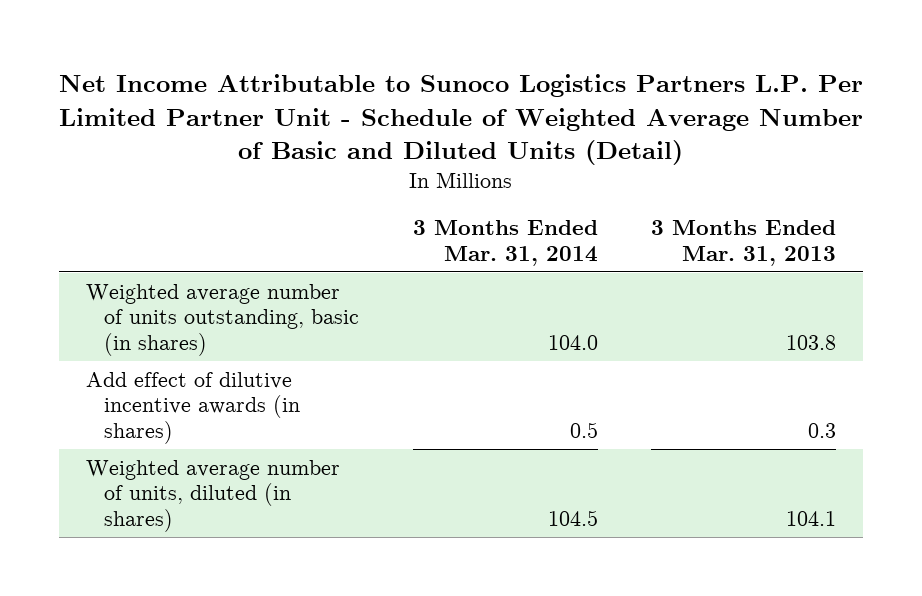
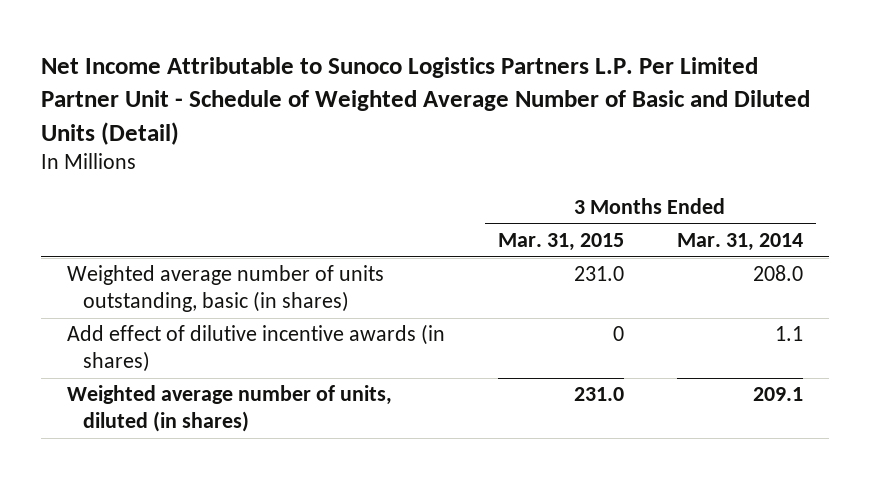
- | 3 Months Ended Mar. 31, 2014 | 3 Months Ended Mar. 31, 2013
+ | 3 Months Ended Mar. 31, 2015 | 3 Months Ended Mar. 31, 2014
- Weighted average number of units outstanding, basic (in shares) | 104.0 | 103.8
- Add effect of dilutive incentive awards (in shares) | 0.5 | 0.3
- Weighted average number of units, diluted (in shares) | 104.5 | 104.1
+ Weighted average number of units outstanding, basic (in shares) | 231.0 | 208.0
+ Add effect of dilutive incentive awards (in shares) | 0 | 1.1
+ Weighted average number of units, diluted (in shares) | 231.0 | 209.1

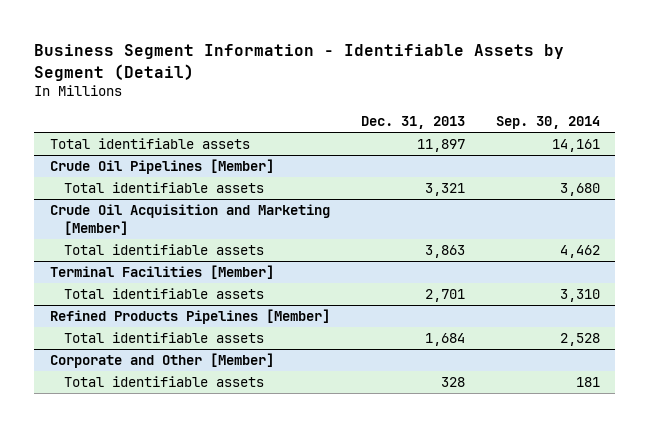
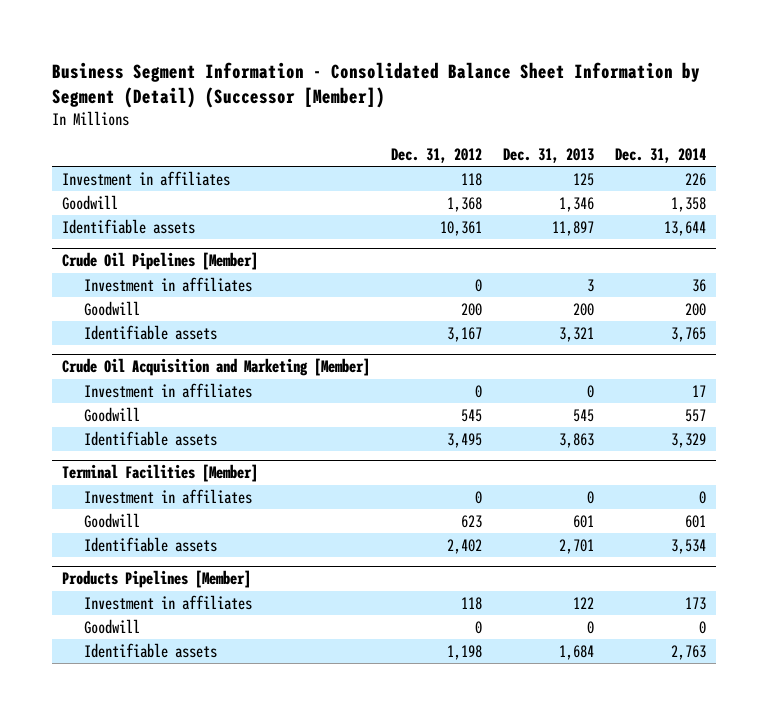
- Business Segment Information - Identifiable Assets by Segment (Detail)
+ Business Segment Information - Consolidated Balance Sheet Information by Segment (Detail) (Successor [Member])
- | Dec. 31, 2013 | Sep. 30, 2014
+ | Dec. 31, 2012 | Dec. 31, 2013 | Dec. 31, 2014
- Total identifiable assets | 11,897 | 14,161
+ Investment in affiliates | 118 | 125 | 226
+ Goodwill | 1,368 | 1,346 | 1,358
+ Identifiable assets | 10,361 | 11,897 | 13,644
@ Crude Oil Pipelines [Member]
- Total identifiable assets | 3,321 | 3,680
+ Investment in affiliates | 0 | 3 | 36
+ Goodwill | 200 | 200 | 200
+ Identifiable assets | 3,167 | 3,321 | 3,765
@ Crude Oil Acquisition and Marketing [Member]
- Total identifiable assets | 3,863 | 4,462
+ Investment in affiliates | 0 | 0 | 17
+ Goodwill | 545 | 545 | 557
+ Identifiable assets | 3,495 | 3,863 | 3,329
@ Terminal Facilities [Member]
- Total identifiable assets | 2,701 | 3,310
- Refined Products Pipelines [Member]
- Total identifiable assets | 1,684 | 2,528
- Corporate and Other [Member]
- Total identifiable assets | 328 | 181
@ Terminal Facilities [Member]
+ Investment in affiliates | 0 | 0 | 0
+ Goodwill | 623 | 601 | 601
+ Identifiable assets | 2,402 | 2,701 | 3,534
+ Products Pipelines [Member]
+ Investment in affiliates | 118 | 122 | 173
+ Goodwill | 0 | 0 | 0
+ Identifiable assets | 1,198 | 1,684 | 2,763

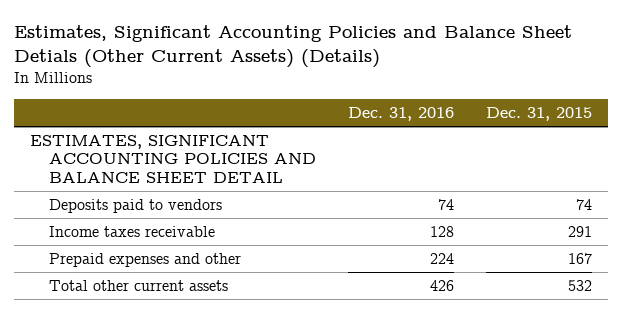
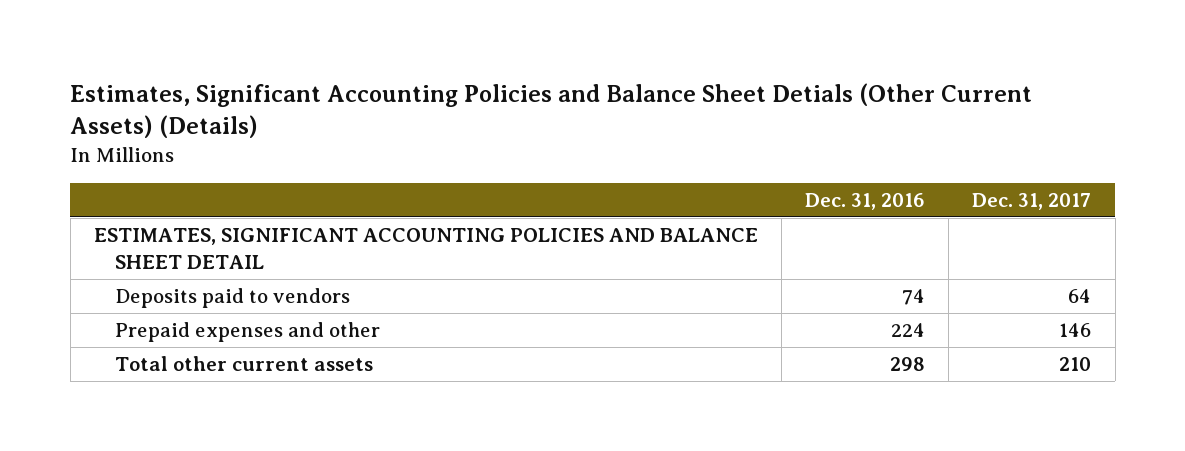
- | Dec. 31, 2016 | Dec. 31, 2015
+ | Dec. 31, 2016 | Dec. 31, 2017
- Income taxes receivable | 128 | 291
- Total other current assets | 426 | 532
+ Total other current assets | 298 | 210

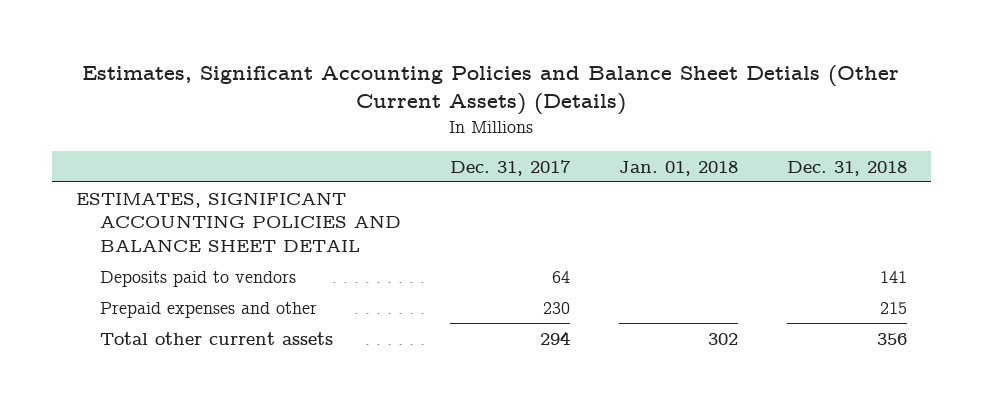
- | Dec. 31, 2016 | Dec. 31, 2017
+ | Dec. 31, 2017 | Jan. 01, 2018 | Dec. 31, 2018
- Prepaid expenses and other | 224 | 146
- Total other current assets | 298 | 210
+ Prepaid expenses and other | 230 | | 215
+ Total other current assets | 294 | 302 | 356

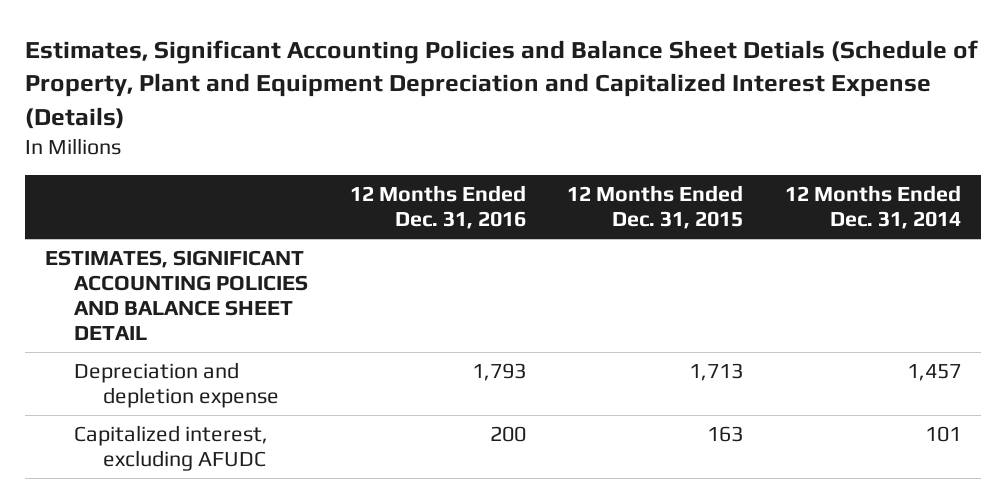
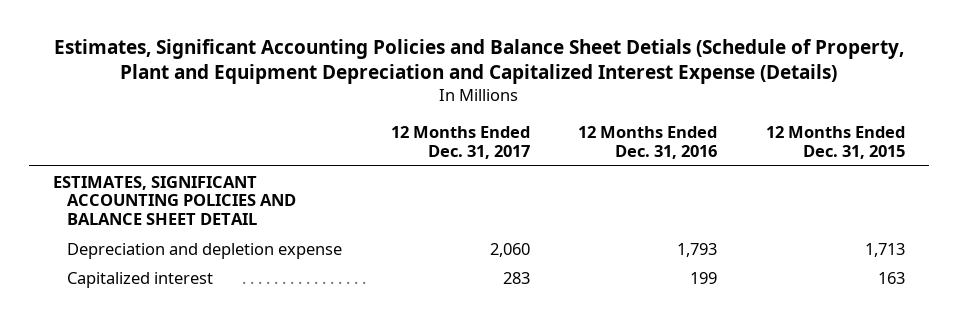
- | 12 Months Ended Dec. 31, 2016 | 12 Months Ended Dec. 31, 2015 | 12 Months Ended Dec. 31, 2014
+ | 12 Months Ended Dec. 31, 2017 | 12 Months Ended Dec. 31, 2016 | 12 Months Ended Dec. 31, 2015
- Capitalized interest, excluding AFUDC | 200 | 163 | 101
+ Capitalized interest | 283 | 199 | 163

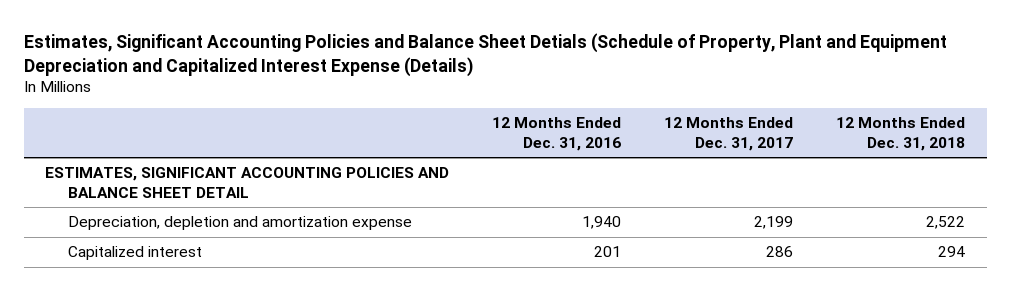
- | 12 Months Ended Dec. 31, 2017 | 12 Months Ended Dec. 31, 2016 | 12 Months Ended Dec. 31, 2015
+ | 12 Months Ended Dec. 31, 2016 | 12 Months Ended Dec. 31, 2017 | 12 Months Ended Dec. 31, 2018
- Depreciation and depletion expense | 2,060 | 1,793 | 1,713
- Capitalized interest | 283 | 199 | 163
+ Depreciation, depletion and amortization expense | 1,940 | 2,199 | 2,522
+ Capitalized interest | 201 | 286 | 294

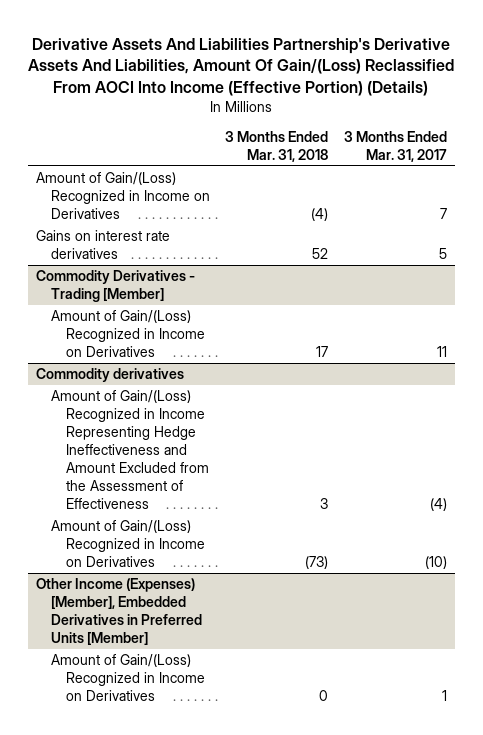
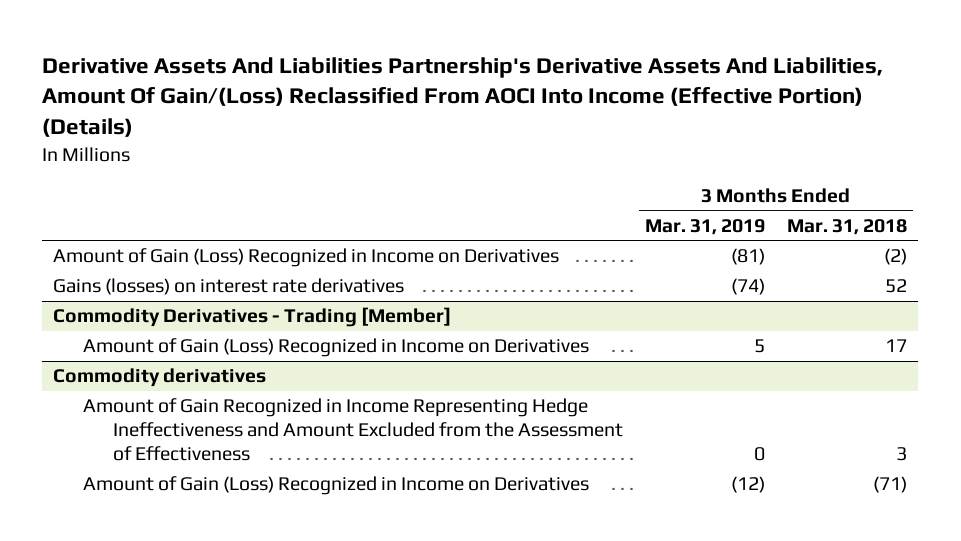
- | 3 Months Ended Mar. 31, 2018 | 3 Months Ended Mar. 31, 2017
+ | 3 Months Ended Mar. 31, 2019 | 3 Months Ended Mar. 31, 2018
- Amount of Gain/(Loss) Recognized in Income on Derivatives | (4) | 7
- Gains on interest rate derivatives | 52 | 5
+ Amount of Gain (Loss) Recognized in Income on Derivatives | (81) | (2)
+ Gains (losses) on interest rate derivatives | (74) | 52
@ Commodity Derivatives - Trading [Member]
- Amount of Gain/(Loss) Recognized in Income on Derivatives | 17 | 11
+ Amount of Gain (Loss) Recognized in Income on Derivatives | 5 | 17
@ Commodity derivatives
- Amount of Gain/(Loss) Recognized in Income Representing Hedge Ineffectiveness and Amount Excluded from the Assessment of Effectiveness | 3 | (4)
- Amount of Gain/(Loss) Recognized in Income on Derivatives | (73) | (10)
- Other Income (Expenses) [Member], Embedded Derivatives in Preferred Units [Member]
- Amount of Gain/(Loss) Recognized in Income on Derivatives | 0 | 1
@ Commodity derivatives
+ Amount of Gain Recognized in Income Representing Hedge Ineffectiveness and Amount Excluded from the Assessment of Effectiveness | 0 | 3
+ Amount of Gain (Loss) Recognized in Income on Derivatives | (12) | (71)

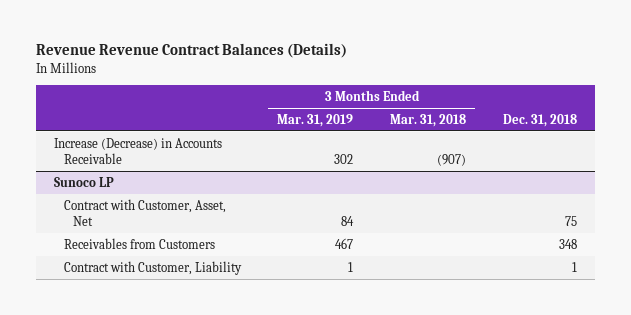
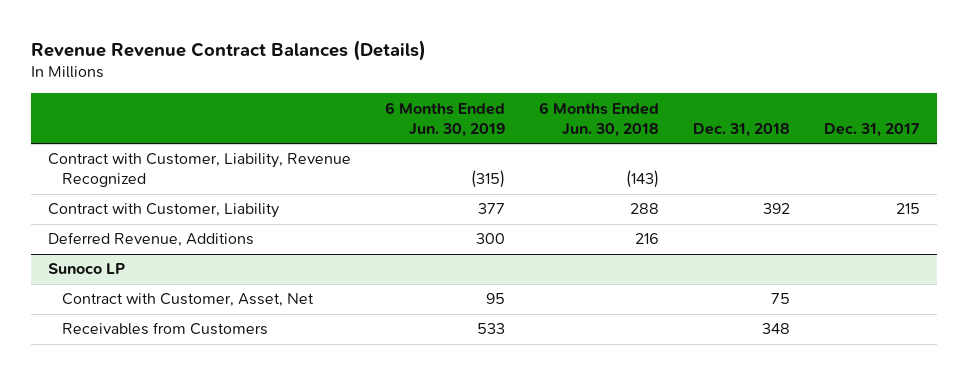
- | 3 Months Ended Mar. 31, 2019 | 3 Months Ended Mar. 31, 2018 | Dec. 31, 2018
+ | 6 Months Ended Jun. 30, 2019 | 6 Months Ended Jun. 30, 2018 | Dec. 31, 2018 | Dec. 31, 2017
- Increase (Decrease) in Accounts Receivable | 302 | (907) |
+ Contract with Customer, Liability, Revenue Recognized | (315) | (143) | |
+ Contract with Customer, Liability | 377 | 288 | 392 | 215
+ Deferred Revenue, Additions | 300 | 216 | |
@ Sunoco LP
- Contract with Customer, Liability | 1 | | 1

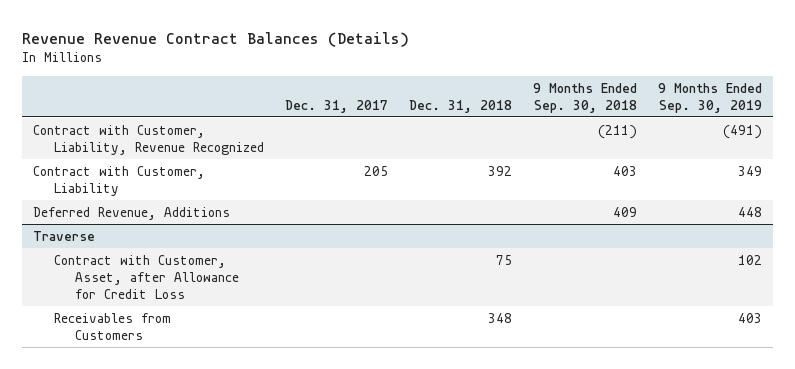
- | 6 Months Ended Jun. 30, 2019 | 6 Months Ended Jun. 30, 2018 | Dec. 31, 2018 | Dec. 31, 2017
+ | Dec. 31, 2017 | Dec. 31, 2018 | 9 Months Ended Sep. 30, 2018 | 9 Months Ended Sep. 30, 2019
- Contract with Customer, Liability | 377 | 288 | 392 | 215
+ Contract with Customer, Liability | 205 | 392 | 403 | 349
- Sunoco LP
- Contract with Customer, Asset, Net | 95 | | 75 |
+ Traverse
+ Contract with Customer, Asset, after Allowance for Credit Loss | | 75 | | 102

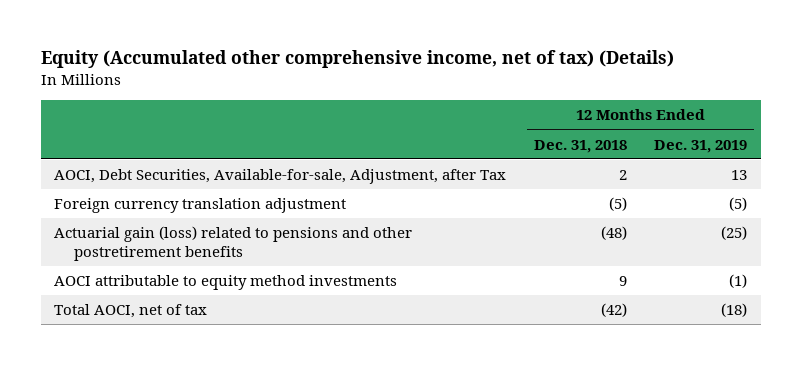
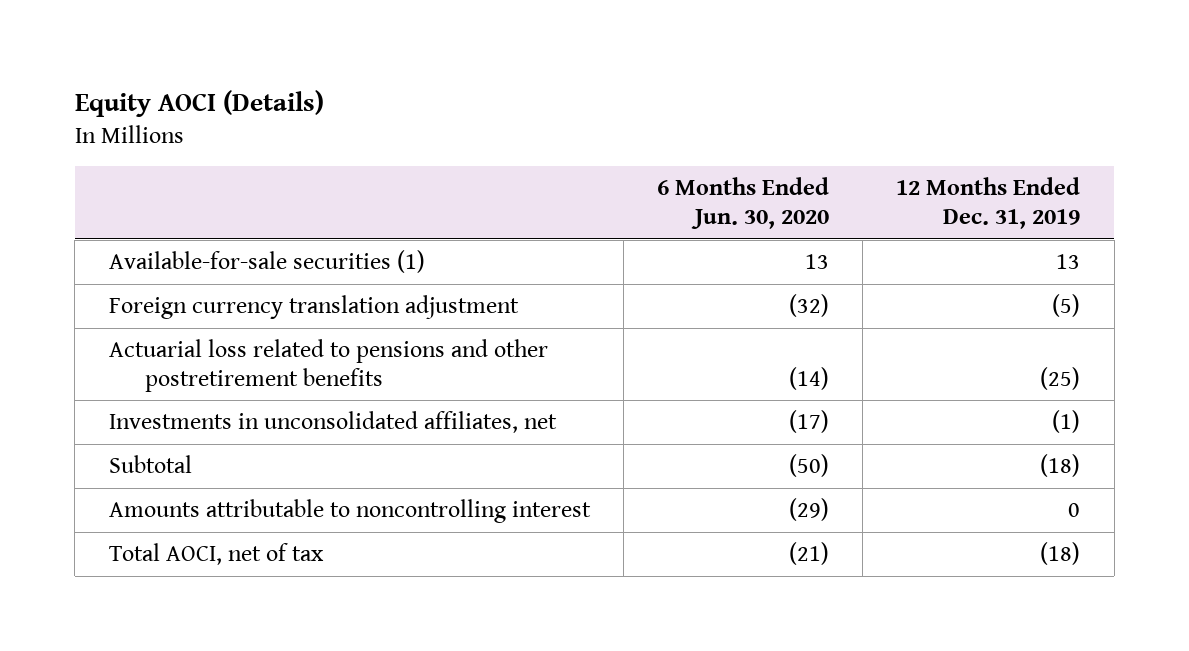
- Equity (Accumulated other comprehensive income, net of tax) (Details)
+ Equity AOCI (Details)
- | 12 Months Ended Dec. 31, 2018 | 12 Months Ended Dec. 31, 2019
+ | 6 Months Ended Jun. 30, 2020 | 12 Months Ended Dec. 31, 2019
- AOCI, Debt Securities, Available-for-sale, Adjustment, after Tax | 2 | 13
+ Available-for-sale securities (1) | 13 | 13
- Actuarial gain (loss) related to pensions and other postretirement benefits | (48) | (25)
- AOCI attributable to equity method investments | 9 | (1)
+ Actuarial loss related to pensions and other postretirement benefits | (14) | (25)
+ Investments in unconsolidated affiliates, net | (17) | (1)
+ Subtotal | (50) | (18)
+ Amounts attributable to noncontrolling interest | (29) | 0

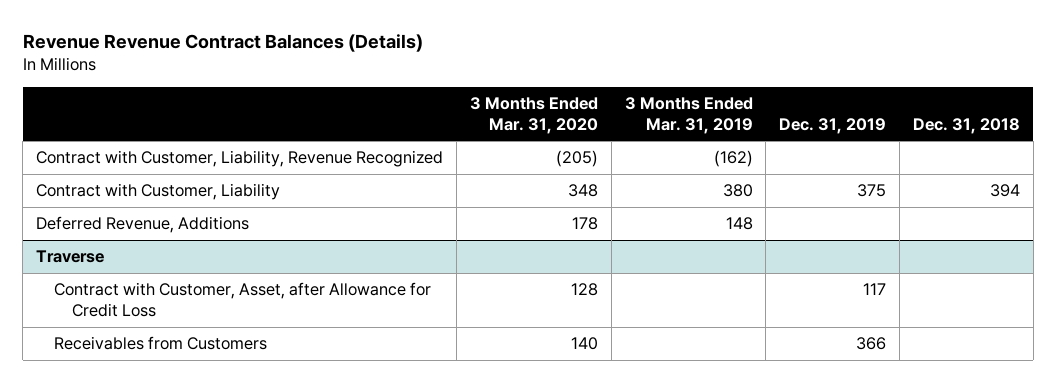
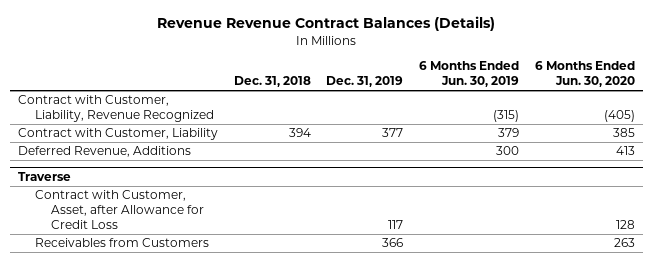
- | 3 Months Ended Mar. 31, 2020 | 3 Months Ended Mar. 31, 2019 | Dec. 31, 2019 | Dec. 31, 2018
+ | Dec. 31, 2018 | Dec. 31, 2019 | 6 Months Ended Jun. 30, 2019 | 6 Months Ended Jun. 30, 2020
- Contract with Customer, Liability | 348 | 380 | 375 | 394
+ Contract with Customer, Liability | 394 | 377 | 379 | 385

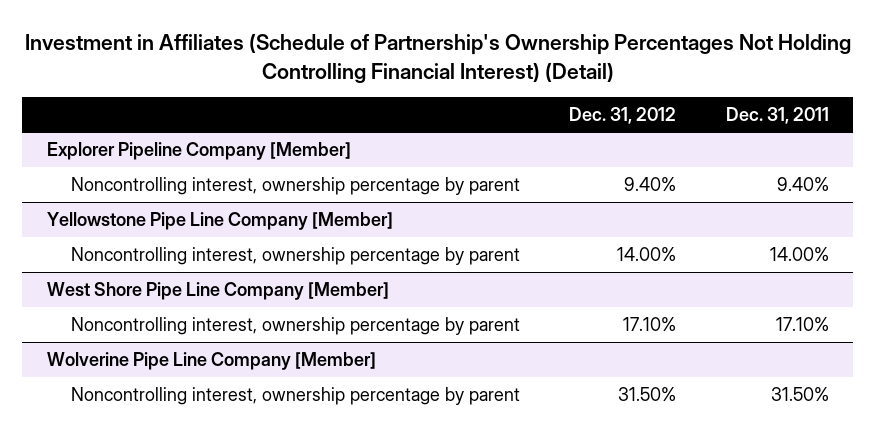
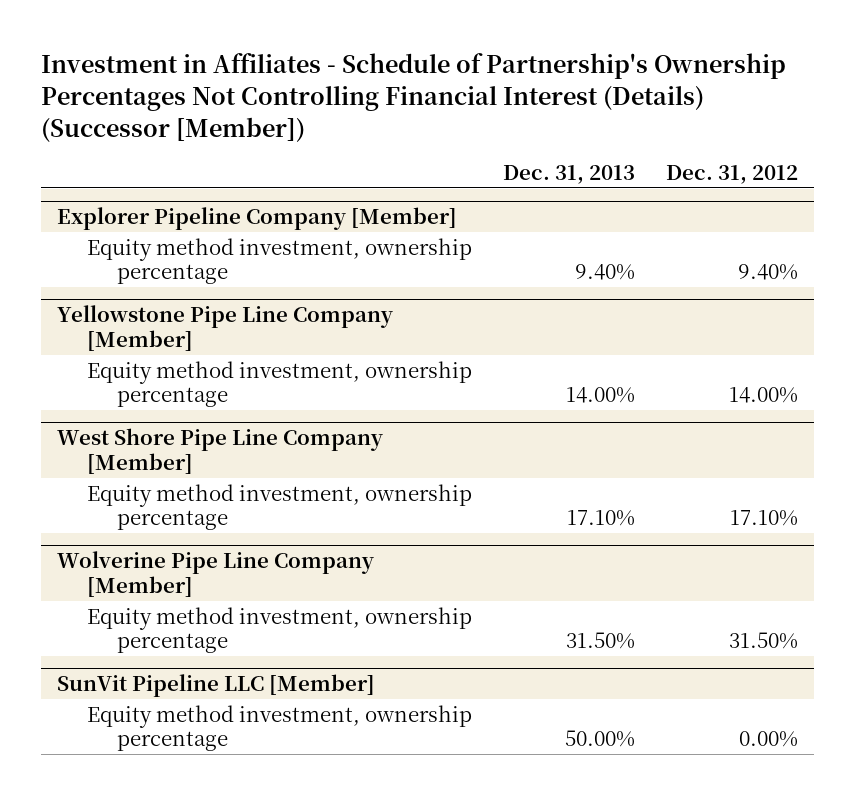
- Investment in Affiliates (Schedule of Partnership's Ownership Percentages Not Holding Controlling Financial Interest) (Detail)
+ Investment in Affiliates - Schedule of Partnership's Ownership Percentages Not Controlling Financial Interest (Details) (Successor [Member])
- | Dec. 31, 2012 | Dec. 31, 2011
+ | Dec. 31, 2013 | Dec. 31, 2012
@ Explorer Pipeline Company [Member]
- Noncontrolling interest, ownership percentage by parent | 9.40% | 9.40%
+ Equity method investment, ownership percentage | 9.40% | 9.40%
@ Yellowstone Pipe Line Company [Member]
- Noncontrolling interest, ownership percentage by parent | 14.00% | 14.00%
+ Equity method investment, ownership percentage | 14.00% | 14.00%
@ West Shore Pipe Line Company [Member]
- Noncontrolling interest, ownership percentage by parent | 17.10% | 17.10%
+ Equity method investment, ownership percentage | 17.10% | 17.10%
@ Wolverine Pipe Line Company [Member]
- Noncontrolling interest, ownership percentage by parent | 31.50% | 31.50%
+ Equity method investment, ownership percentage | 31.50% | 31.50%
+ SunVit Pipeline LLC [Member]
+ Equity method investment, ownership percentage | 50.00% | 0.00%

